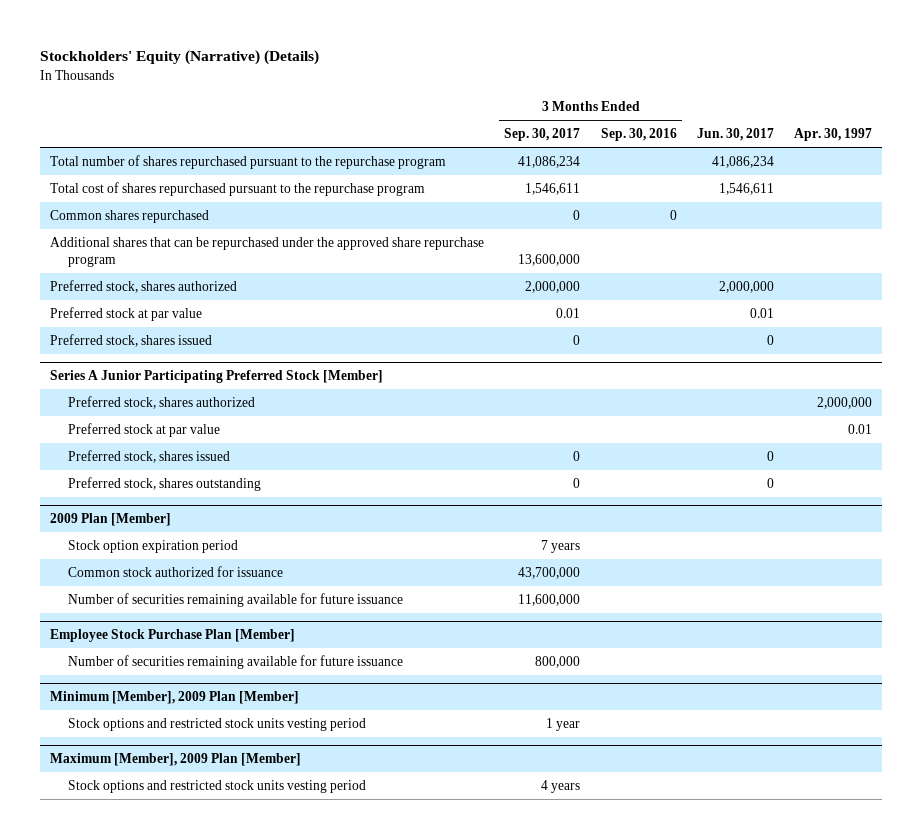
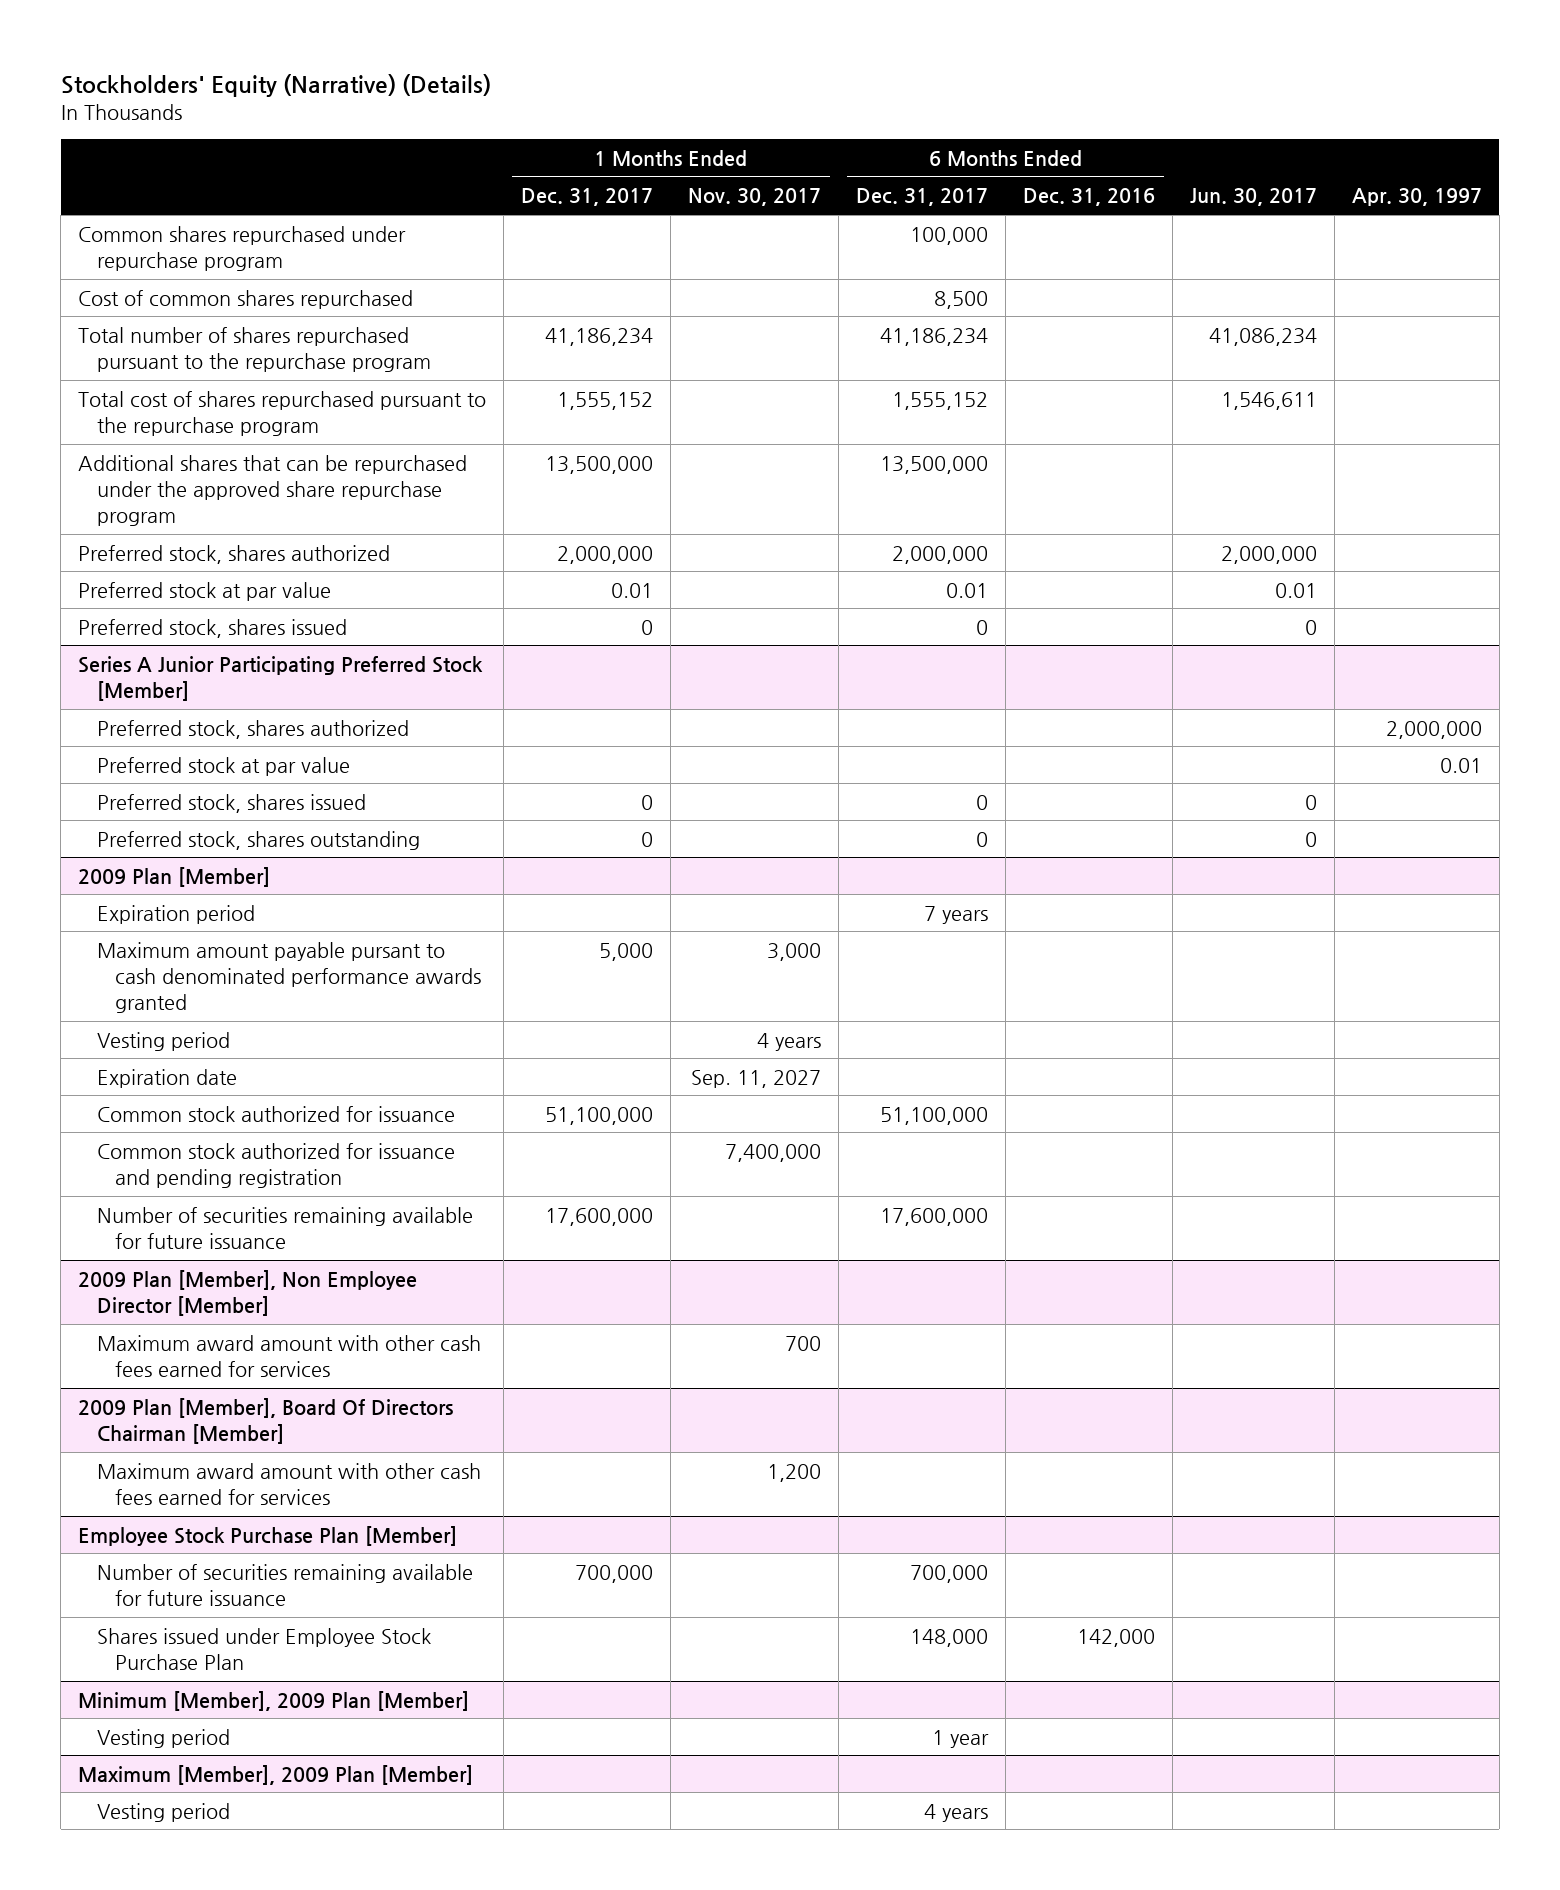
- | 3 Months Ended Sep. 30, 2017 | 3 Months Ended Sep. 30, 2016 | Jun. 30, 2017 | Apr. 30, 1997
+ | 1 Months Ended Dec. 31, 2017 | 1 Months Ended Nov. 30, 2017 | 6 Months Ended Dec. 31, 2017 | 6 Months Ended Dec. 31, 2016 | Jun. 30, 2017 | Apr. 30, 1997
+ Common shares repurchased under repurchase program | | | 100,000 | | |
+ Cost of common shares repurchased | | | 8,500 | | |
- Common shares repurchased | 0 | 0 | |
@ 2009 Plan [Member]
- Stock option expiration period | 7 years | | |
+ Expiration period | | | 7 years | | |
+ Maximum amount payable pursant to cash denominated performance awards granted | 5,000 | 3,000 | | | |
+ Vesting period | | 4 years | | | |
+ Expiration date | | Sep. 11, 2027 | | | |
+ Common stock authorized for issuance and pending registration | | 7,400,000 | | | |
+ 2009 Plan [Member], Non Employee Director [Member]
+ Maximum award amount with other cash fees earned for services | | 700 | | | |
+ 2009 Plan [Member], Board Of Directors Chairman [Member]
+ Maximum award amount with other cash fees earned for services | | 1,200 | | | |
@ Employee Stock Purchase Plan [Member]
+ Shares issued under Employee Stock Purchase Plan | | | 148,000 | 142,000 | |
@ Minimum [Member], 2009 Plan [Member]
- Stock options and restricted stock units vesting period | 1 year | | |
+ Vesting period | | | 1 year | | |
@ Maximum [Member], 2009 Plan [Member]
- Stock options and restricted stock units vesting period | 4 years | | |
+ Vesting period | | | 4 years | | |

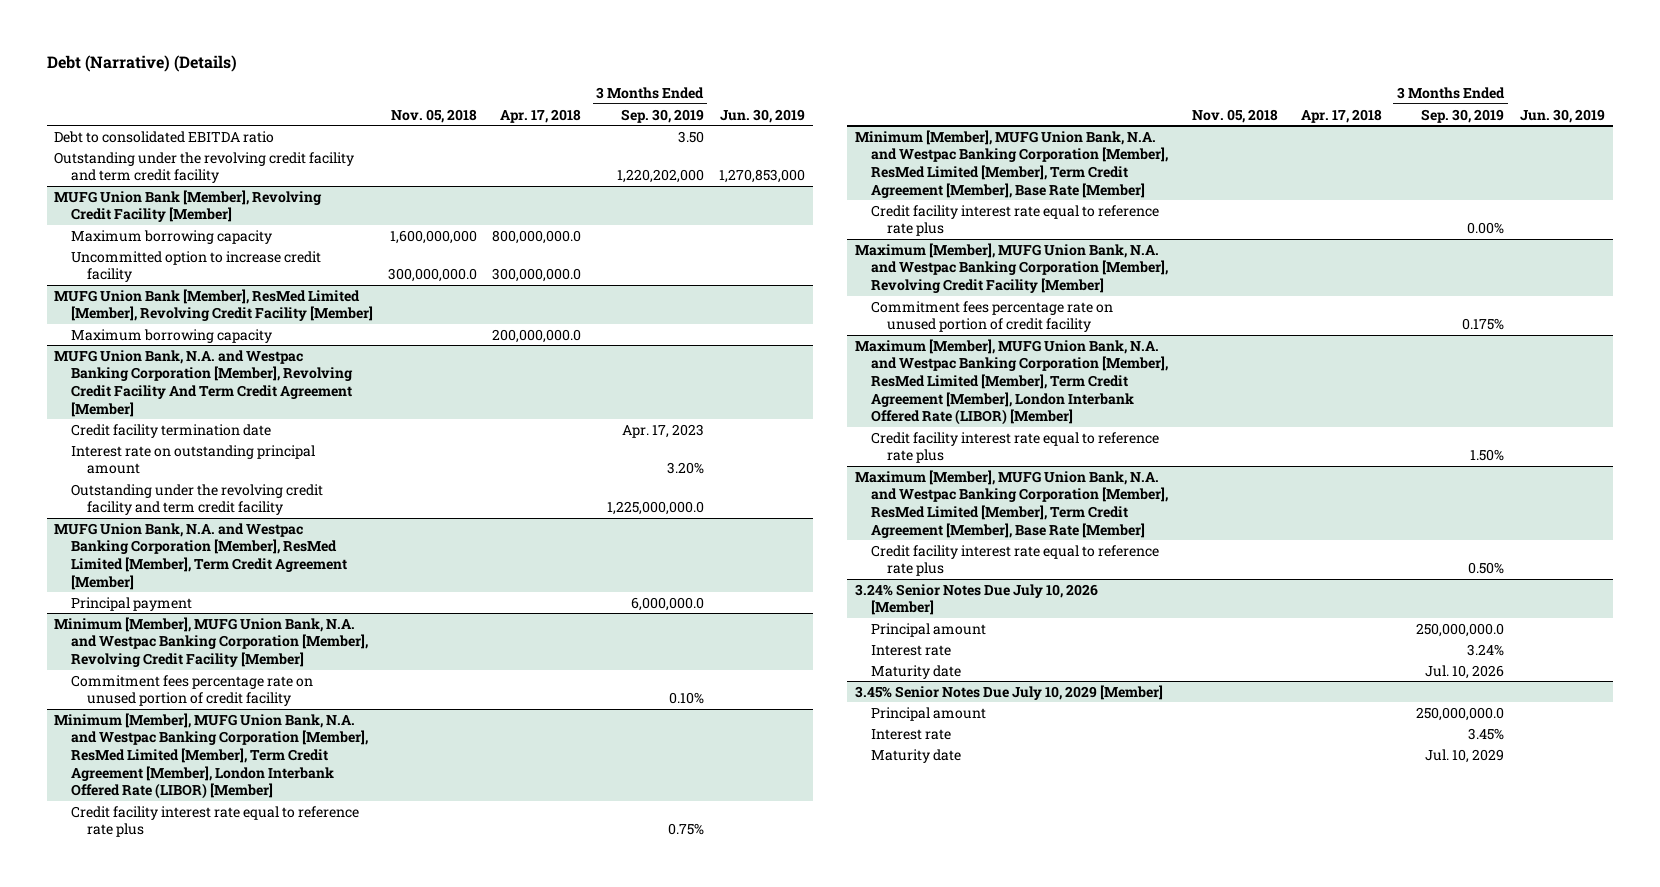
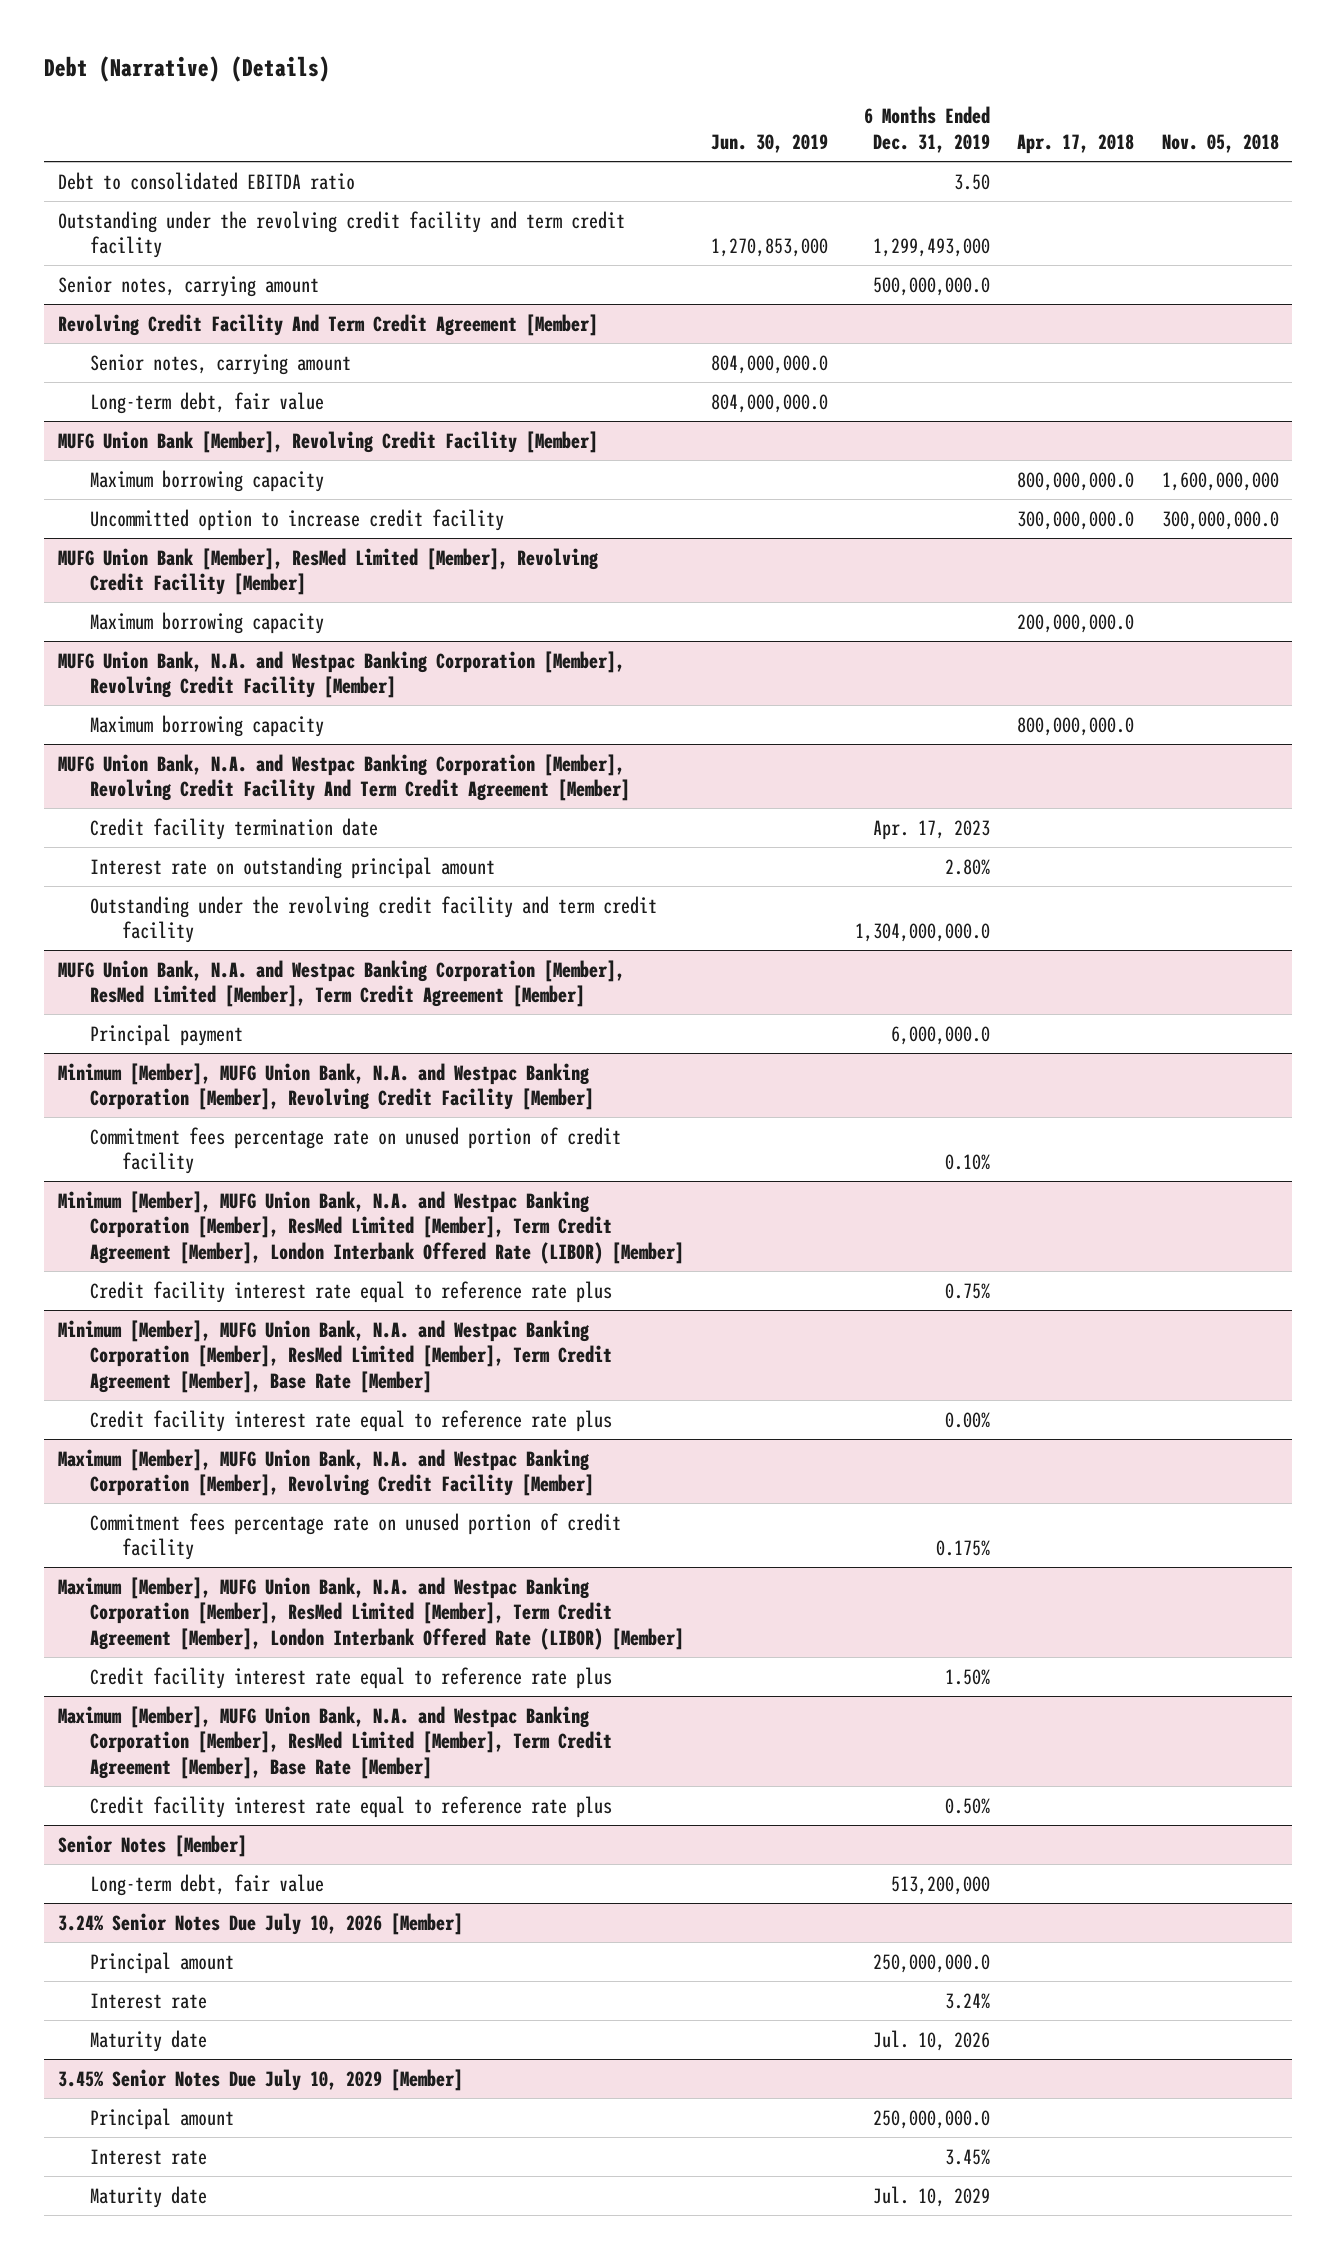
- | Nov. 05, 2018 | Apr. 17, 2018 | 3 Months Ended Sep. 30, 2019 | Jun. 30, 2019
+ | Jun. 30, 2019 | 6 Months Ended Dec. 31, 2019 | Apr. 17, 2018 | Nov. 05, 2018
+ Senior notes, carrying amount | | 500,000,000.0 | |
+ Revolving Credit Facility And Term Credit Agreement [Member]
+ Senior notes, carrying amount | 804,000,000.0 | | |
+ Long-term debt, fair value | 804,000,000.0 | | |
+ MUFG Union Bank, N.A. and Westpac Banking Corporation [Member], Revolving Credit Facility [Member]
+ Maximum borrowing capacity | | | 800,000,000.0 |
+ Senior Notes [Member]
+ Long-term debt, fair value | | 513,200,000 | |

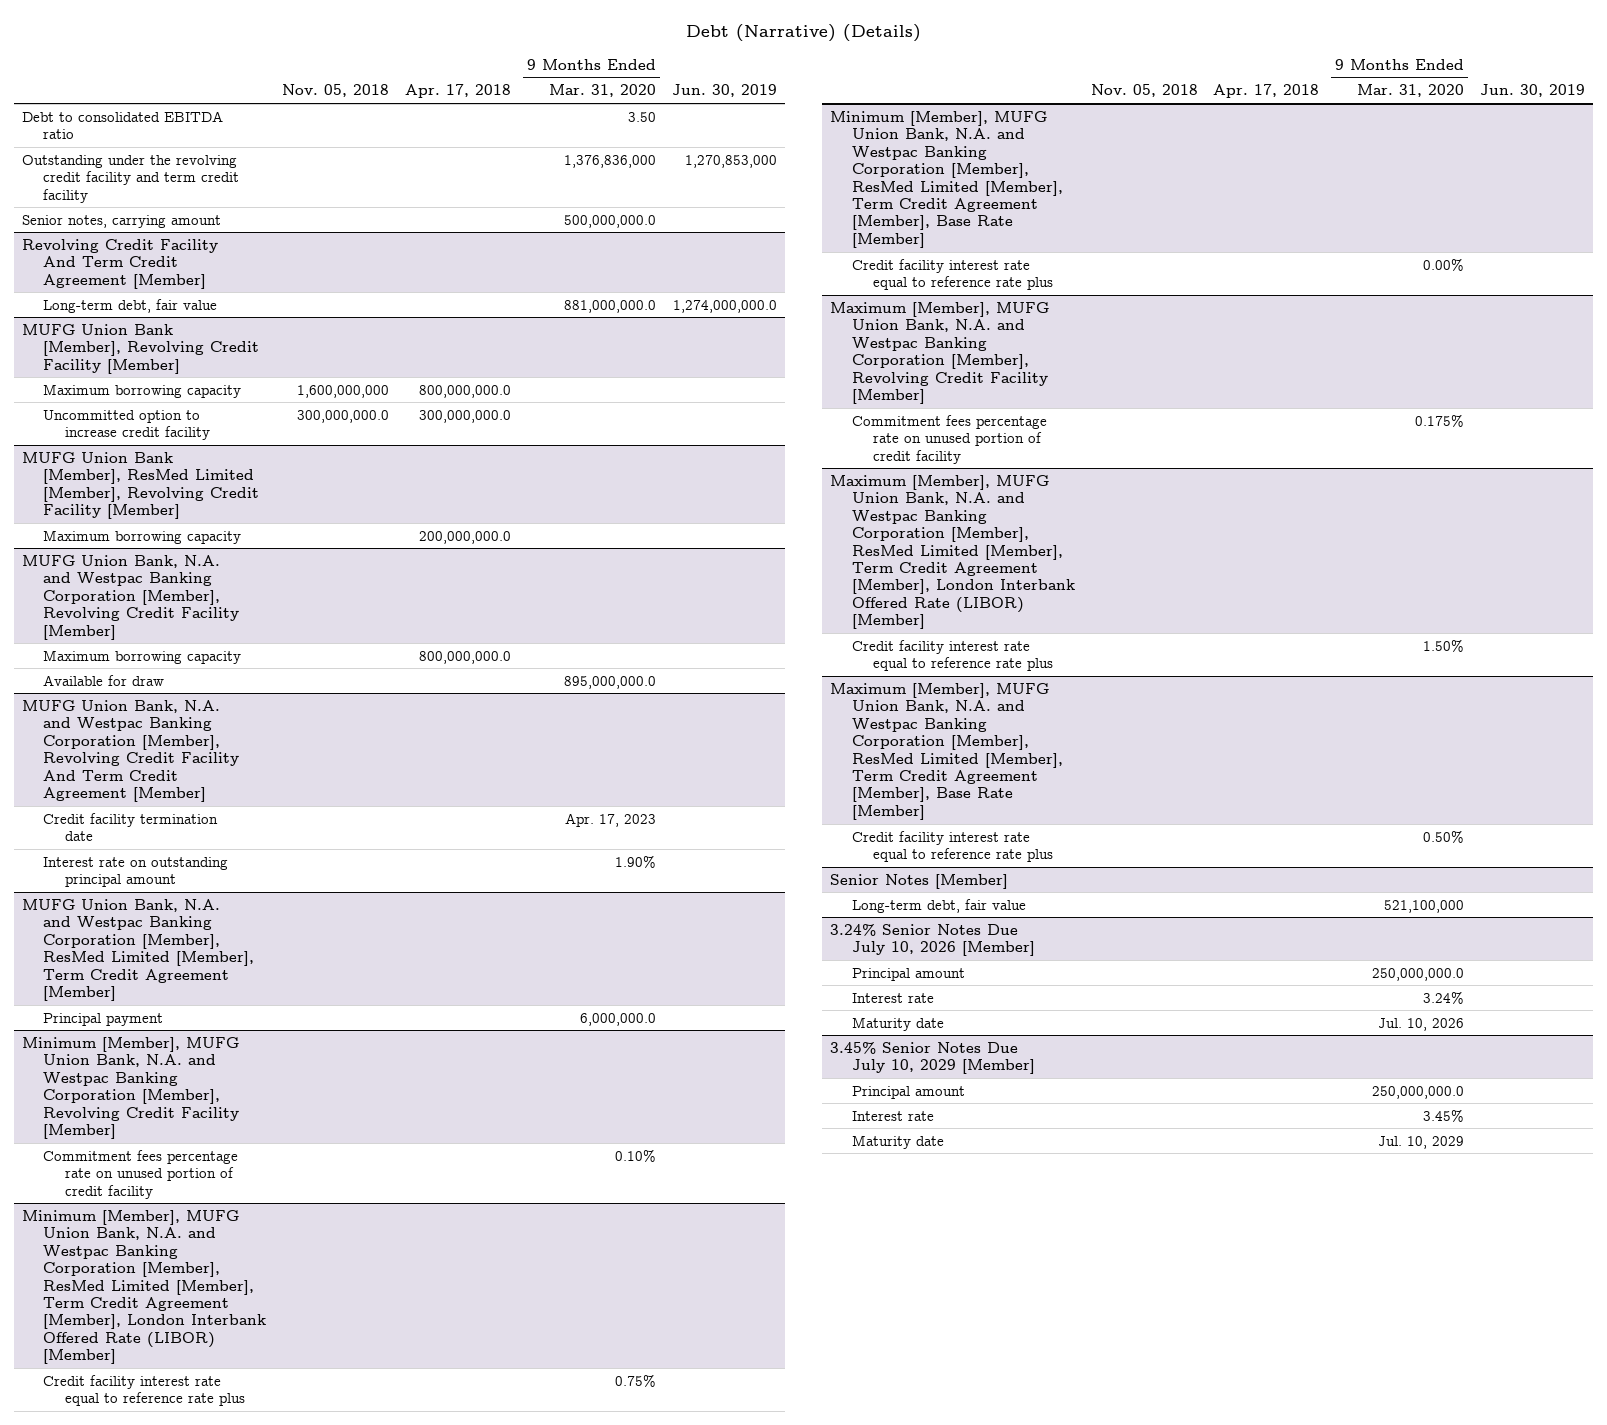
- | Jun. 30, 2019 | 6 Months Ended Dec. 31, 2019 | Apr. 17, 2018 | Nov. 05, 2018
+ | Nov. 05, 2018 | Apr. 17, 2018 | 9 Months Ended Mar. 31, 2020 | Jun. 30, 2019
@ Revolving Credit Facility And Term Credit Agreement [Member]
- Senior notes, carrying amount | 804,000,000.0 | | |
- Long-term debt, fair value | 804,000,000.0 | | |
+ Long-term debt, fair value | | | 881,000,000.0 | 1,274,000,000.0
@ MUFG Union Bank, N.A. and Westpac Banking Corporation [Member], Revolving Credit Facility [Member]
+ Available for draw | | | 895,000,000.0 |
@ MUFG Union Bank, N.A. and Westpac Banking Corporation [Member], Revolving Credit Facility And Term Credit Agreement [Member]
- Outstanding under the revolving credit facility and term credit facility | | 1,304,000,000.0 | |

